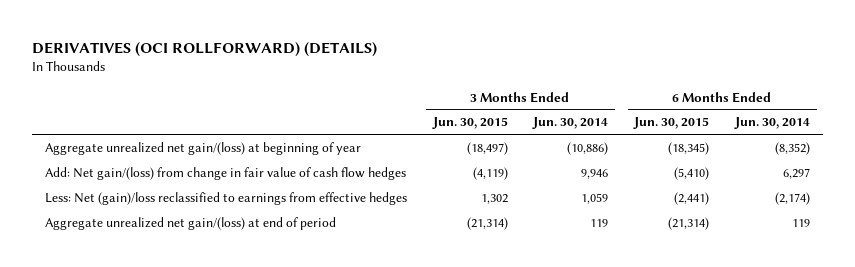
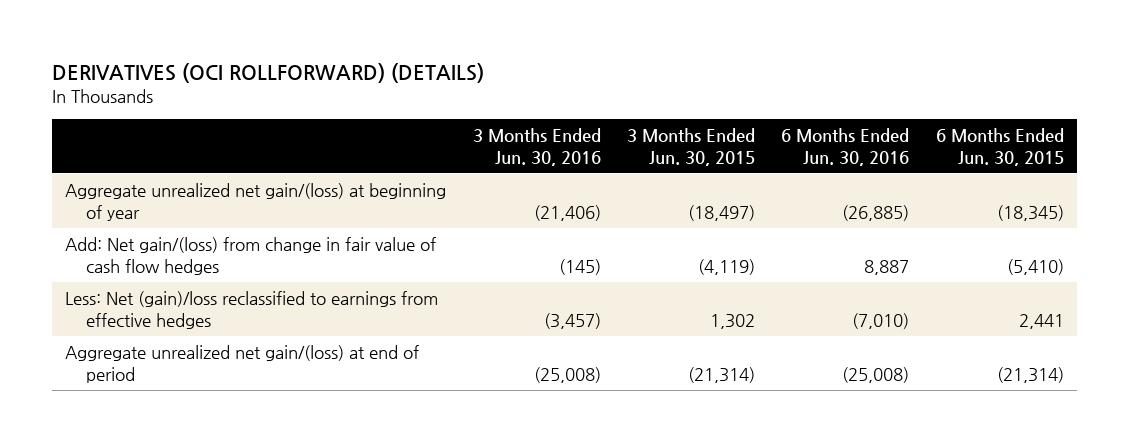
- | 3 Months Ended Jun. 30, 2015 | 3 Months Ended Jun. 30, 2014 | 6 Months Ended Jun. 30, 2015 | 6 Months Ended Jun. 30, 2014
+ | 3 Months Ended Jun. 30, 2016 | 3 Months Ended Jun. 30, 2015 | 6 Months Ended Jun. 30, 2016 | 6 Months Ended Jun. 30, 2015
- Less: Net (gain)/loss reclassified to earnings from effective hedges | 1,302 | 1,059 | (2,441) | (2,174)
+ Less: Net (gain)/loss reclassified to earnings from effective hedges | (3,457) | 1,302 | (7,010) | 2,441

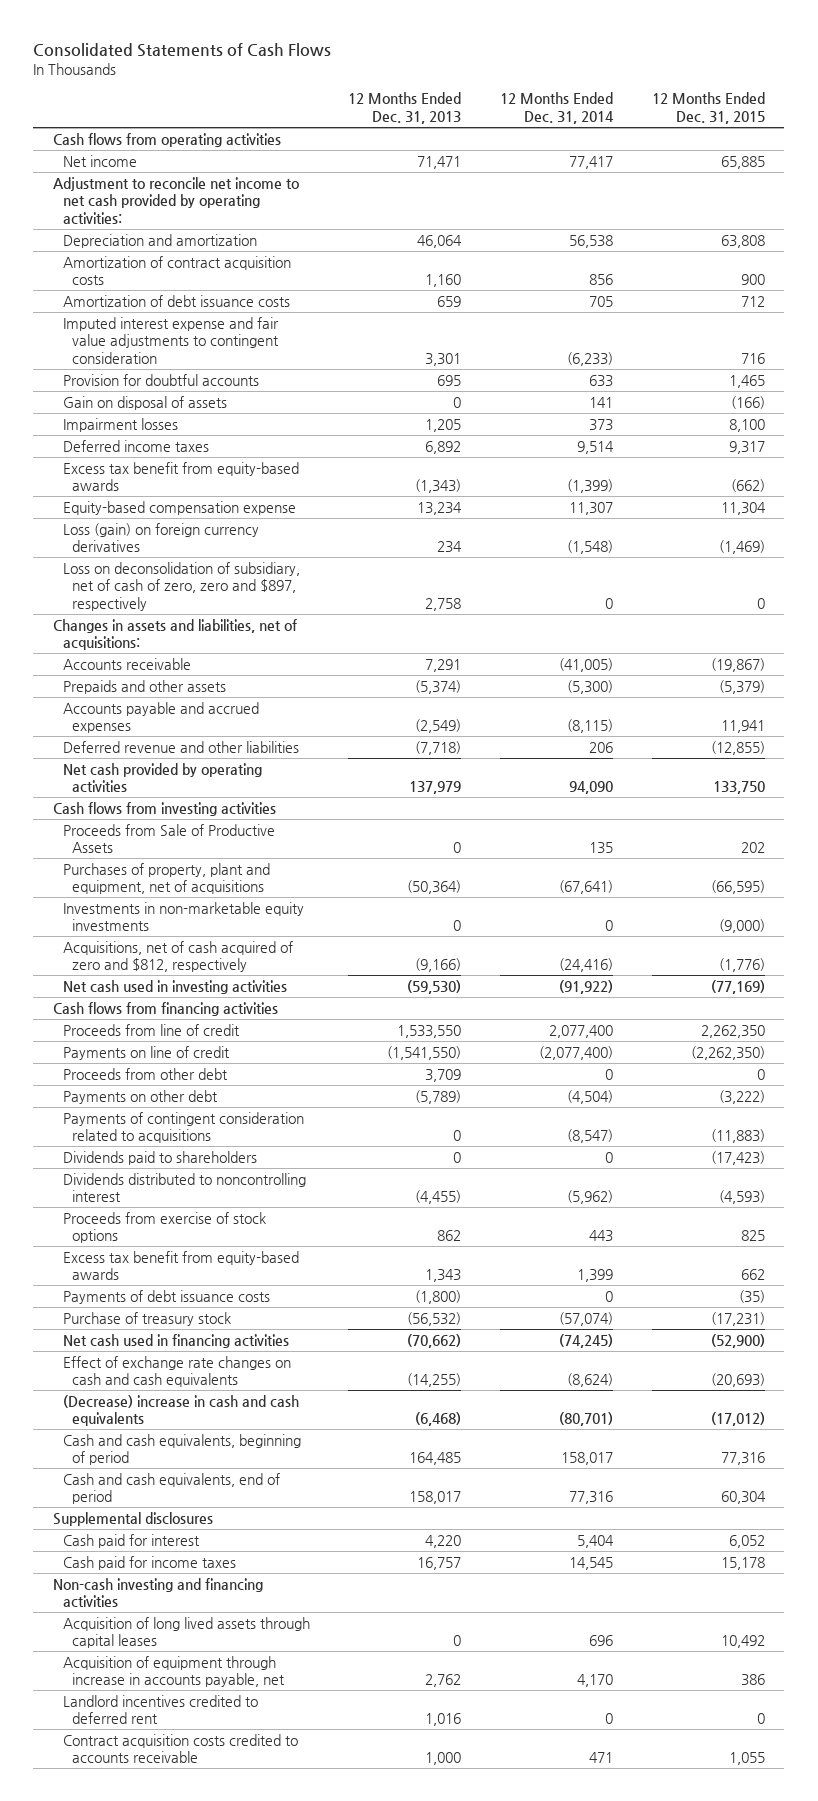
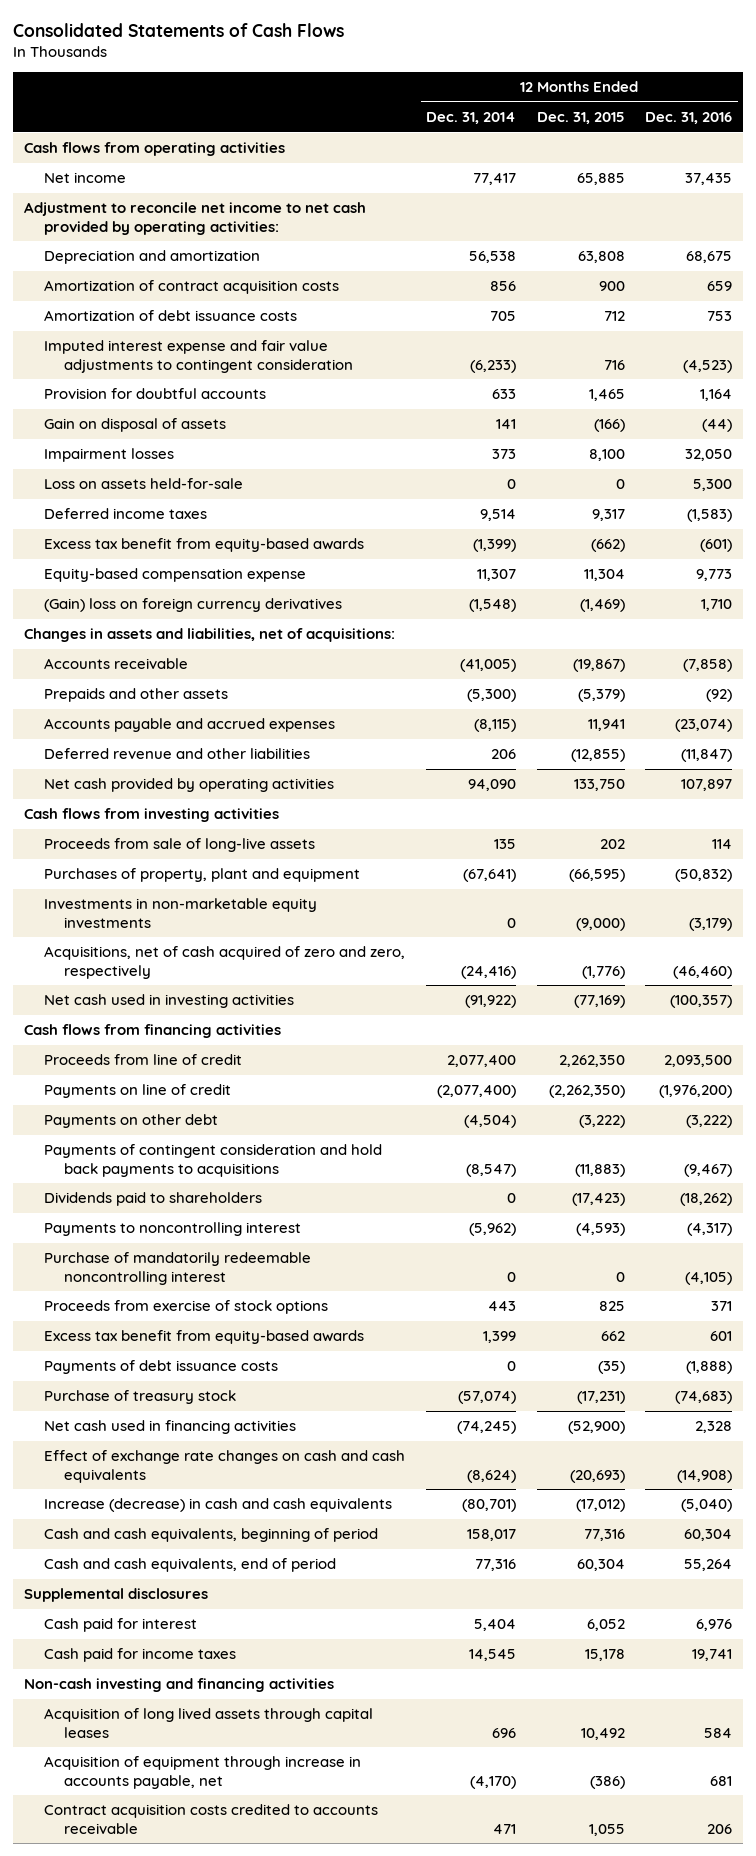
- | 12 Months Ended Dec. 31, 2013 | 12 Months Ended Dec. 31, 2014 | 12 Months Ended Dec. 31, 2015
+ | 12 Months Ended Dec. 31, 2014 | 12 Months Ended Dec. 31, 2015 | 12 Months Ended Dec. 31, 2016
+ Loss on assets held-for-sale | 0 | 0 | 5,300
- Loss (gain) on foreign currency derivatives | 234 | (1,548) | (1,469)
- Loss on deconsolidation of subsidiary, net of cash of zero, zero and $897, respectively | 2,758 | 0 | 0
+ (Gain) loss on foreign currency derivatives | (1,548) | (1,469) | 1,710
- Proceeds from Sale of Productive Assets | 0 | 135 | 202
- Purchases of property, plant and equipment, net of acquisitions | (50,364) | (67,641) | (66,595)
+ Proceeds from sale of long-live assets | 135 | 202 | 114
+ Purchases of property, plant and equipment | (67,641) | (66,595) | (50,832)
- Acquisitions, net of cash acquired of zero and $812, respectively | (9,166) | (24,416) | (1,776)
+ Acquisitions, net of cash acquired of zero and zero, respectively | (24,416) | (1,776) | (46,460)
- Proceeds from other debt | 3,709 | 0 | 0
- Payments of contingent consideration related to acquisitions | 0 | (8,547) | (11,883)
+ Payments of contingent consideration and hold back payments to acquisitions | (8,547) | (11,883) | (9,467)
- Dividends distributed to noncontrolling interest | (4,455) | (5,962) | (4,593)
+ Payments to noncontrolling interest | (5,962) | (4,593) | (4,317)
+ Purchase of mandatorily redeemable noncontrolling interest | 0 | 0 | (4,105)
- (Decrease) increase in cash and cash equivalents | (6,468) | (80,701) | (17,012)
+ Increase (decrease) in cash and cash equivalents | (80,701) | (17,012) | (5,040)
- Acquisition of equipment through increase in accounts payable, net | 2,762 | 4,170 | 386
- Landlord incentives credited to deferred rent | 1,016 | 0 | 0
+ Acquisition of equipment through increase in accounts payable, net | (4,170) | (386) | 681

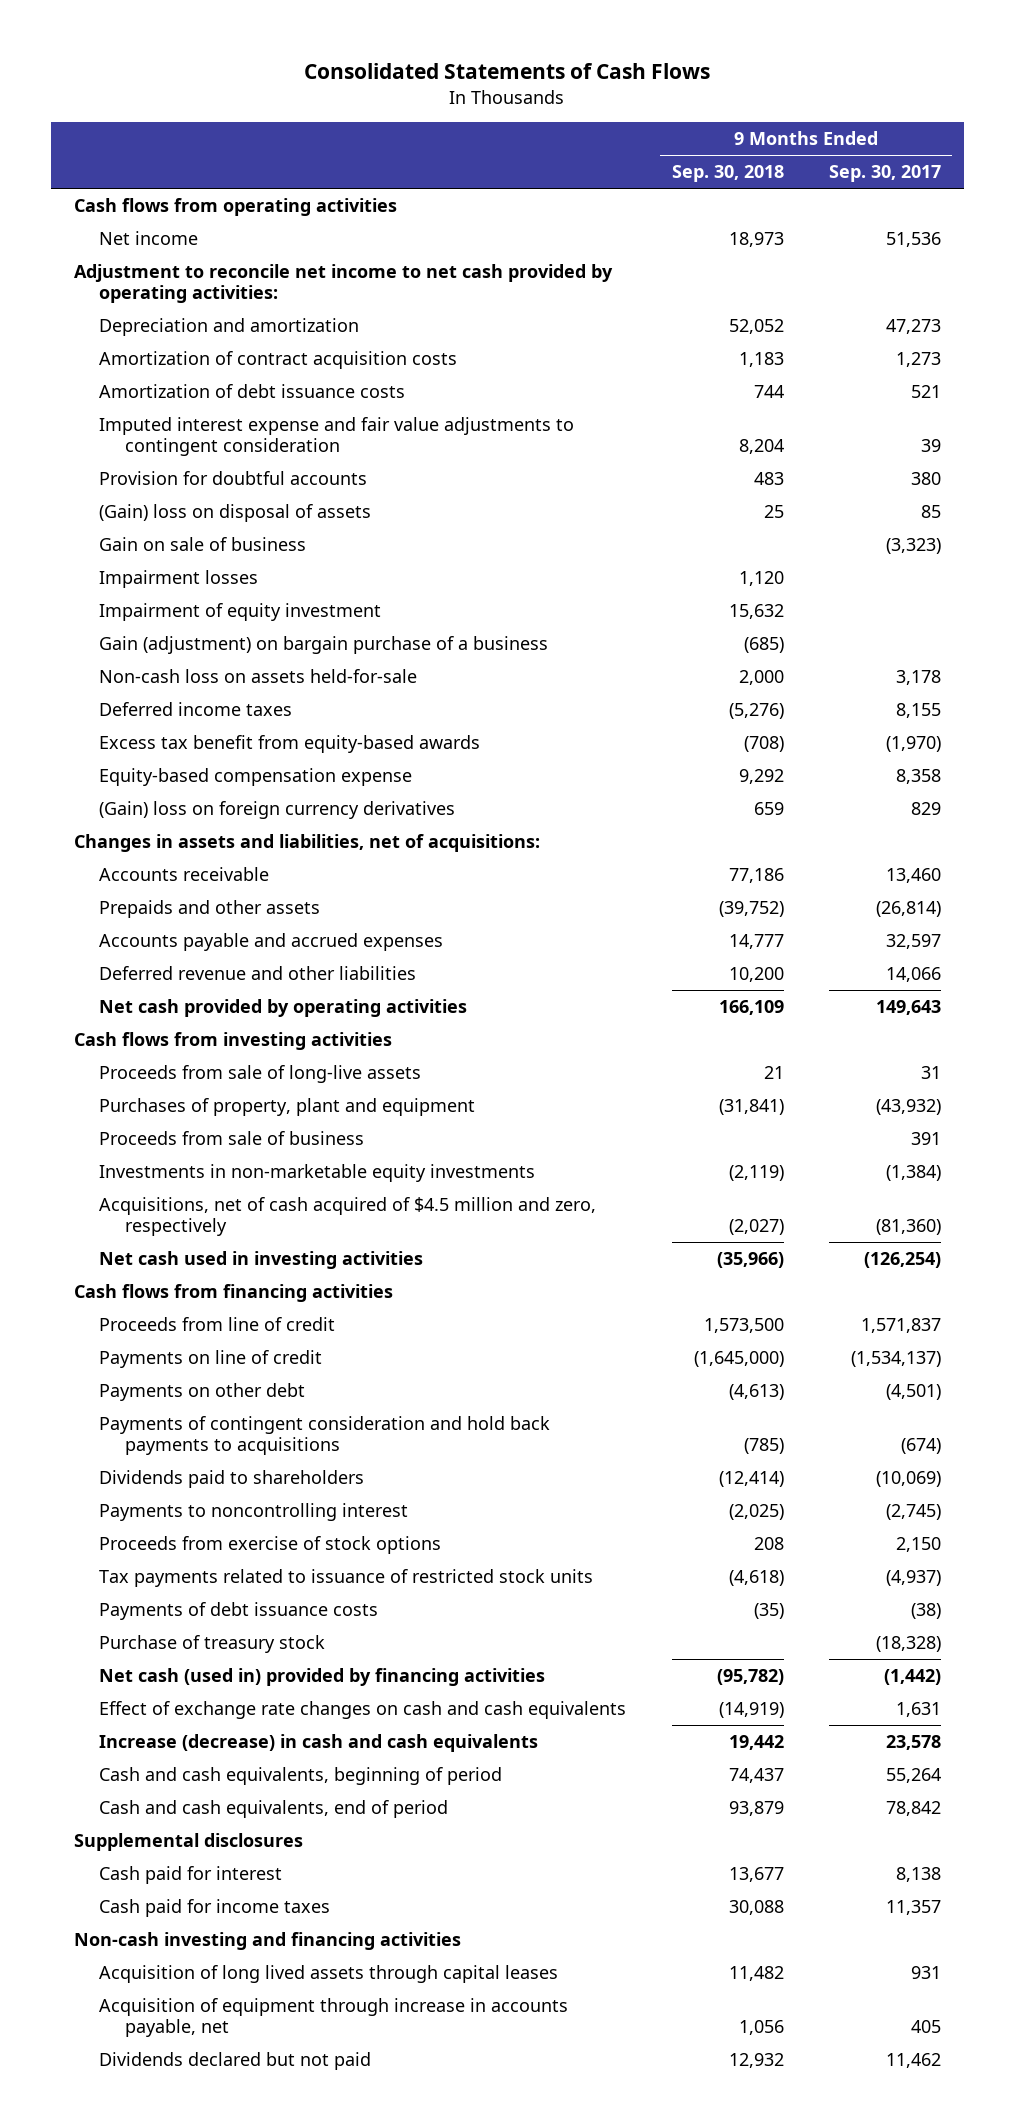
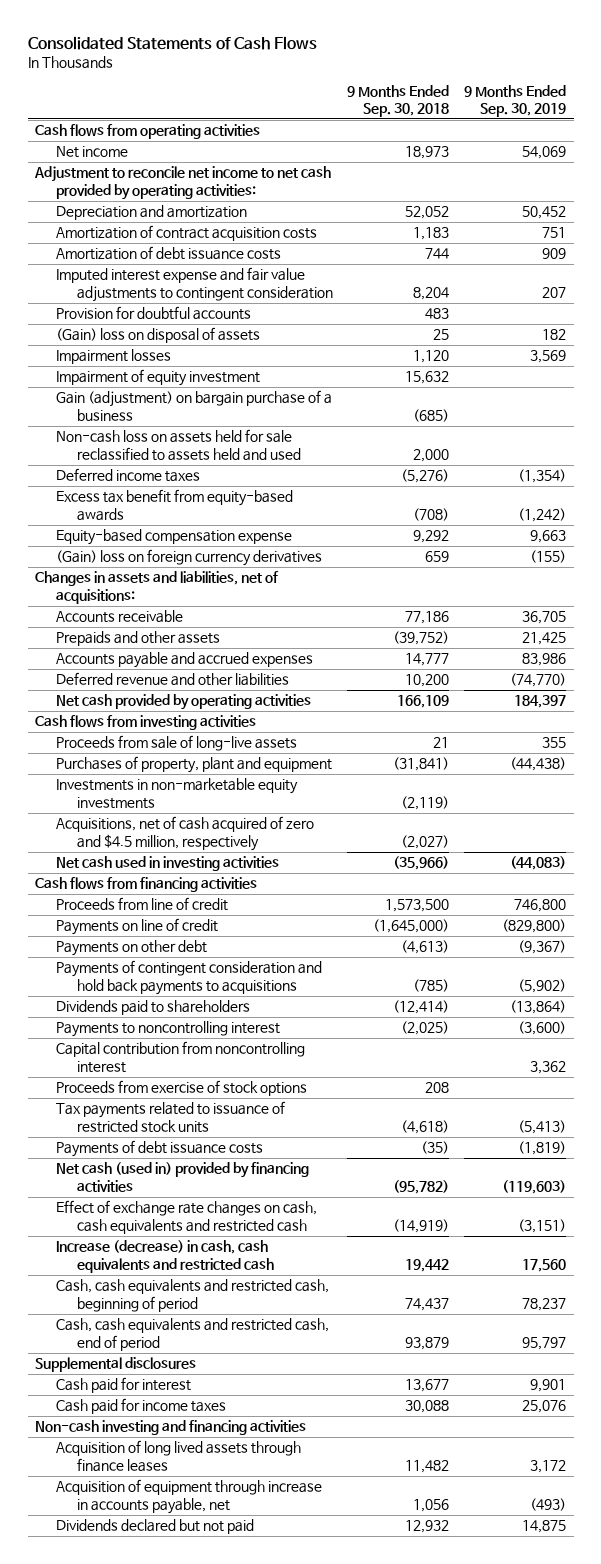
- | 9 Months Ended Sep. 30, 2018 | 9 Months Ended Sep. 30, 2017
+ | 9 Months Ended Sep. 30, 2018 | 9 Months Ended Sep. 30, 2019
- Gain on sale of business | | (3,323)
- Non-cash loss on assets held-for-sale | 2,000 | 3,178
+ Non-cash loss on assets held for sale reclassified to assets held and used | 2,000 |
- Proceeds from sale of business | | 391
- Acquisitions, net of cash acquired of $4.5 million and zero, respectively | (2,027) | (81,360)
+ Acquisitions, net of cash acquired of zero and $4.5 million, respectively | (2,027) |
+ Capital contribution from noncontrolling interest | | 3,362
- Purchase of treasury stock | | (18,328)
- Effect of exchange rate changes on cash and cash equivalents | (14,919) | 1,631
- Increase (decrease) in cash and cash equivalents | 19,442 | 23,578
- Cash and cash equivalents, beginning of period | 74,437 | 55,264
- Cash and cash equivalents, end of period | 93,879 | 78,842
+ Effect of exchange rate changes on cash, cash equivalents and restricted cash | (14,919) | (3,151)
+ Increase (decrease) in cash, cash equivalents and restricted cash | 19,442 | 17,560
+ Cash, cash equivalents and restricted cash, beginning of period | 74,437 | 78,237
+ Cash, cash equivalents and restricted cash, end of period | 93,879 | 95,797
- Acquisition of long lived assets through capital leases | 11,482 | 931
+ Acquisition of long lived assets through finance leases | 11,482 | 3,172

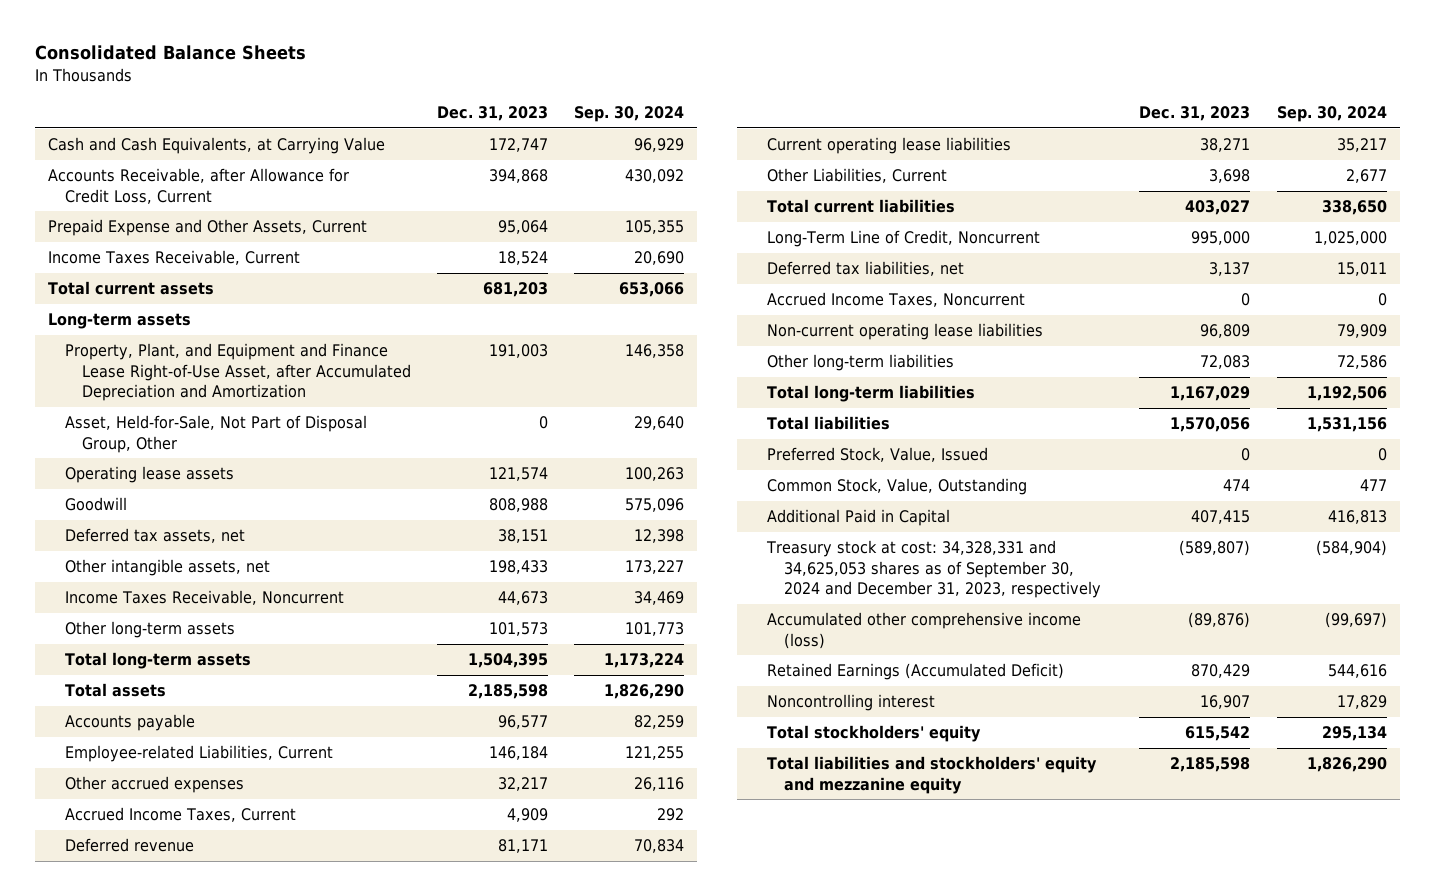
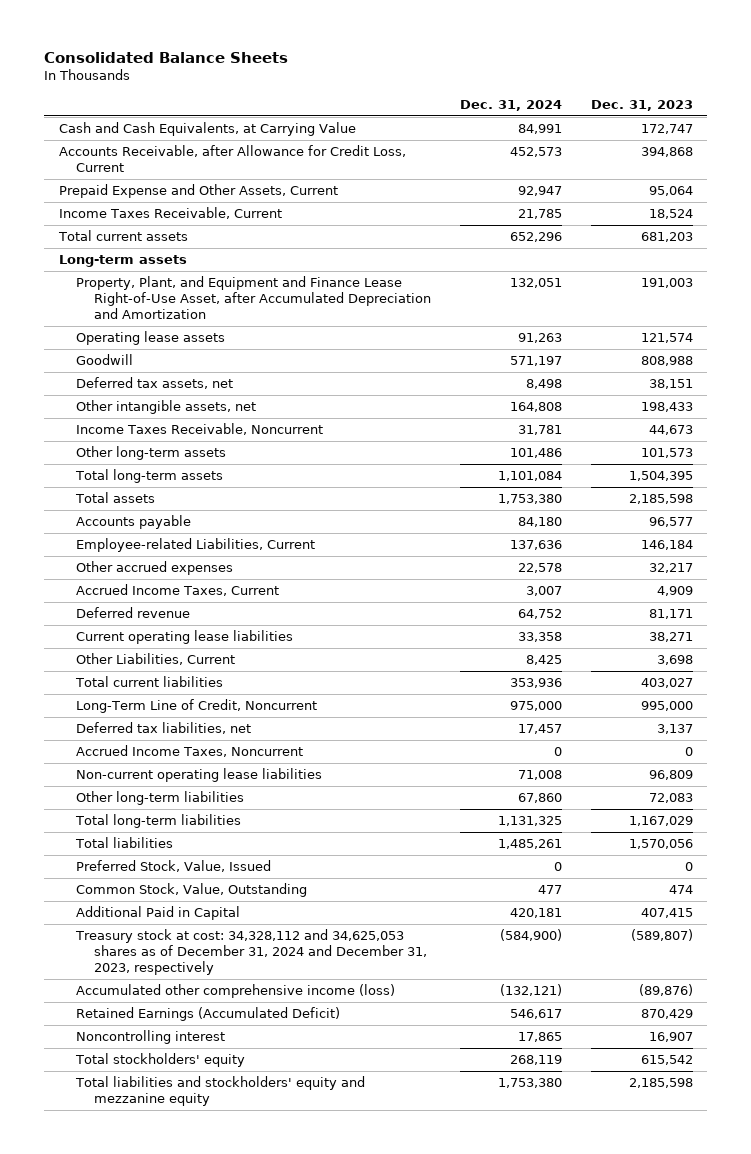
- | Dec. 31, 2023 | Sep. 30, 2024
+ | Dec. 31, 2024 | Dec. 31, 2023
- Asset, Held-for-Sale, Not Part of Disposal Group, Other | 0 | 29,640
- Treasury stock at cost: 34,328,331 and 34,625,053 shares as of September 30, 2024 and December 31, 2023, respectively | (589,807) | (584,904)
+ Treasury stock at cost: 34,328,112 and 34,625,053 shares as of December 31, 2024 and December 31, 2023, respectively | (584,900) | (589,807)

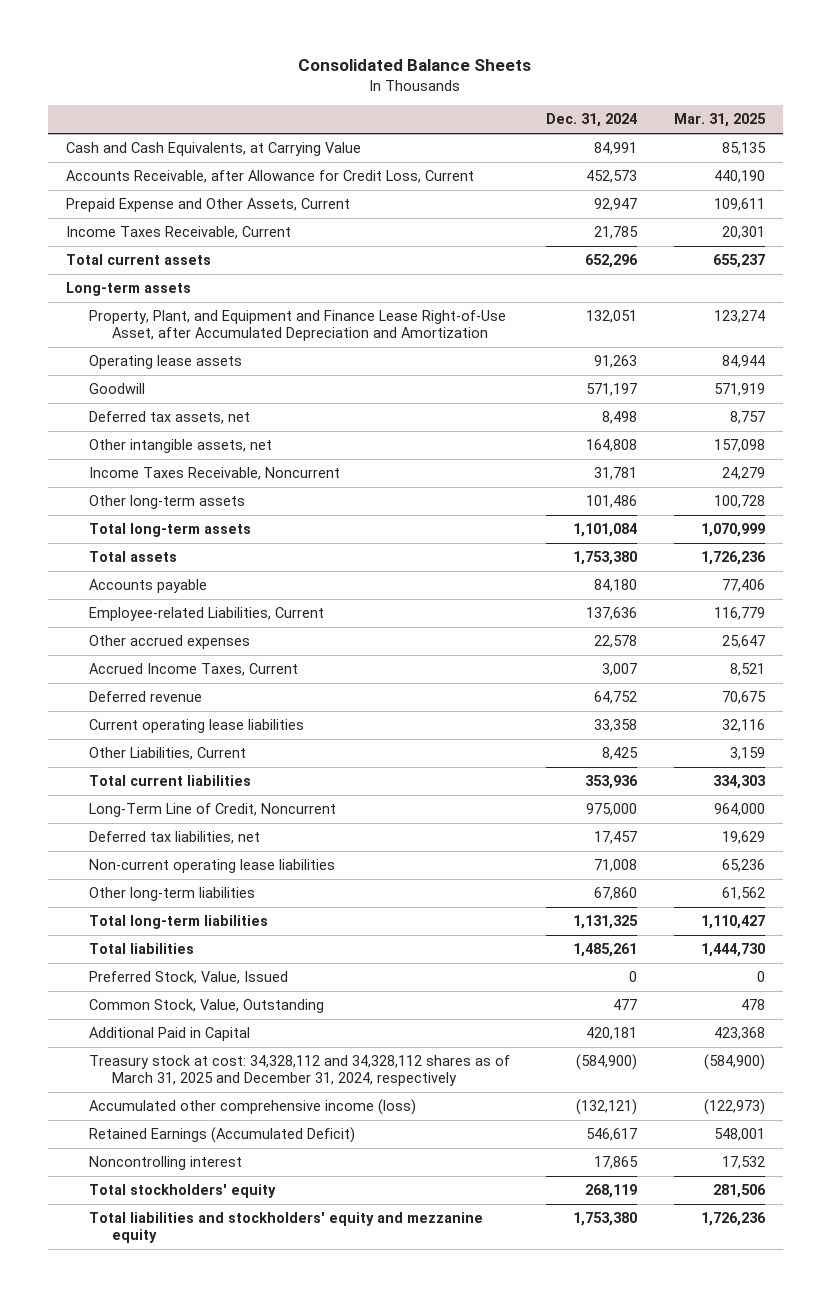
- | Dec. 31, 2024 | Dec. 31, 2023
+ | Dec. 31, 2024 | Mar. 31, 2025
- Accrued Income Taxes, Noncurrent | 0 | 0
- Treasury stock at cost: 34,328,112 and 34,625,053 shares as of December 31, 2024 and December 31, 2023, respectively | (584,900) | (589,807)
+ Treasury stock at cost: 34,328,112 and 34,328,112 shares as of March 31, 2025 and December 31, 2024, respectively | (584,900) | (584,900)

